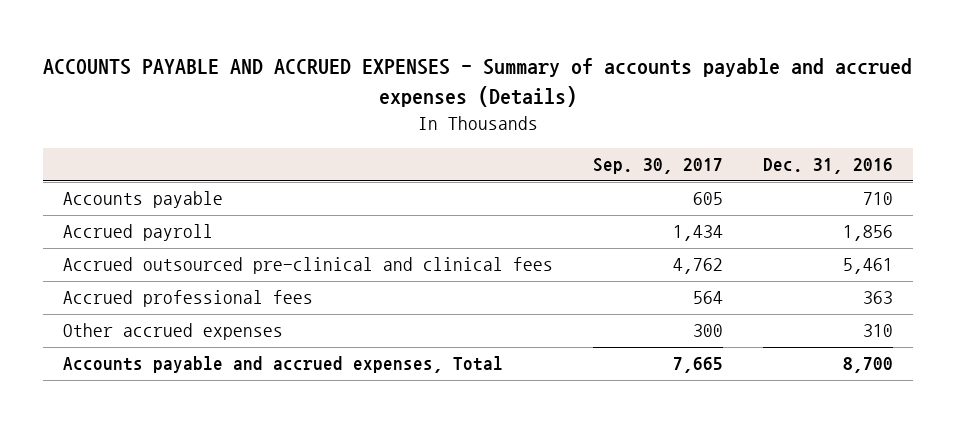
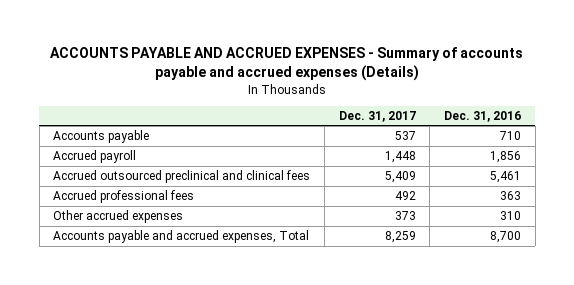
- | Sep. 30, 2017 | Dec. 31, 2016
+ | Dec. 31, 2017 | Dec. 31, 2016
- Accrued outsourced pre-clinical and clinical fees | 4,762 | 5,461
+ Accrued outsourced preclinical and clinical fees | 5,409 | 5,461

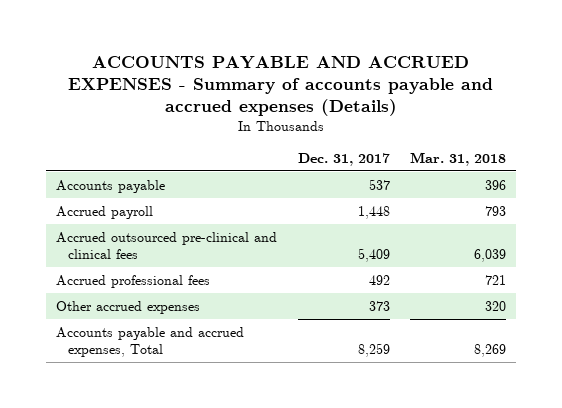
- | Dec. 31, 2017 | Dec. 31, 2016
+ | Dec. 31, 2017 | Mar. 31, 2018
- Accrued outsourced preclinical and clinical fees | 5,409 | 5,461
+ Accrued outsourced pre-clinical and clinical fees | 5,409 | 6,039

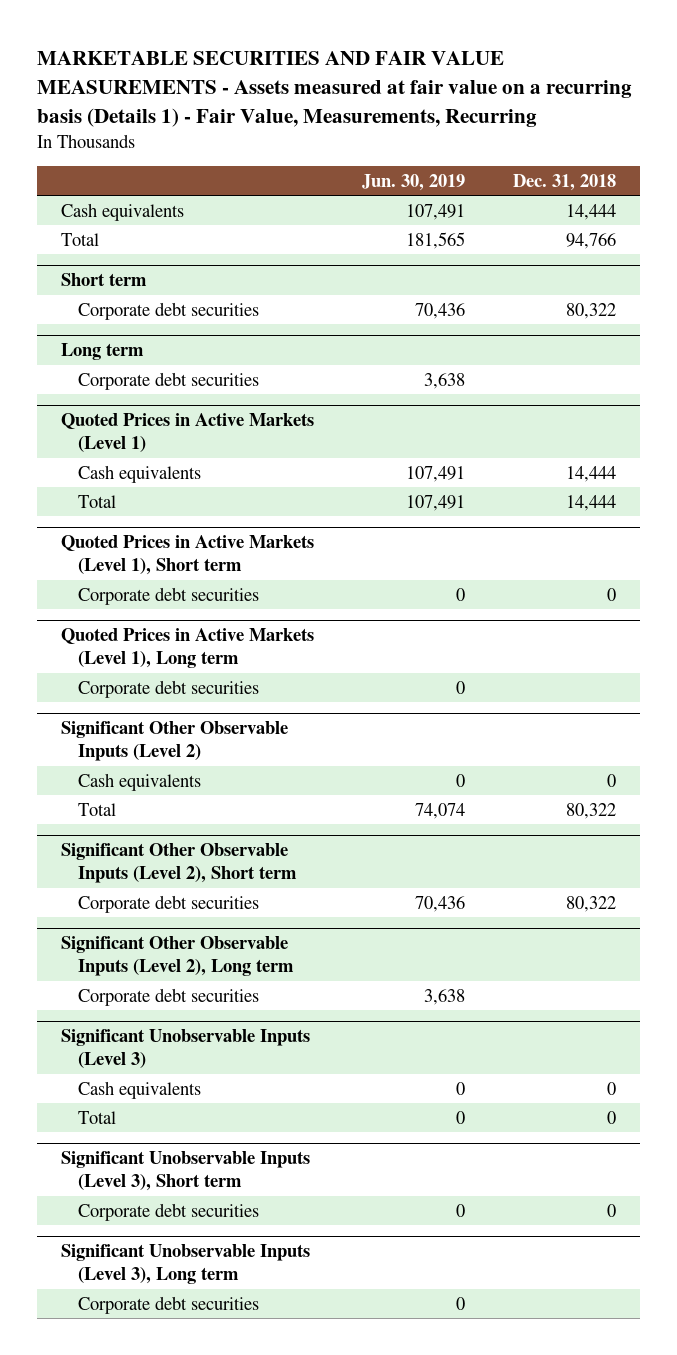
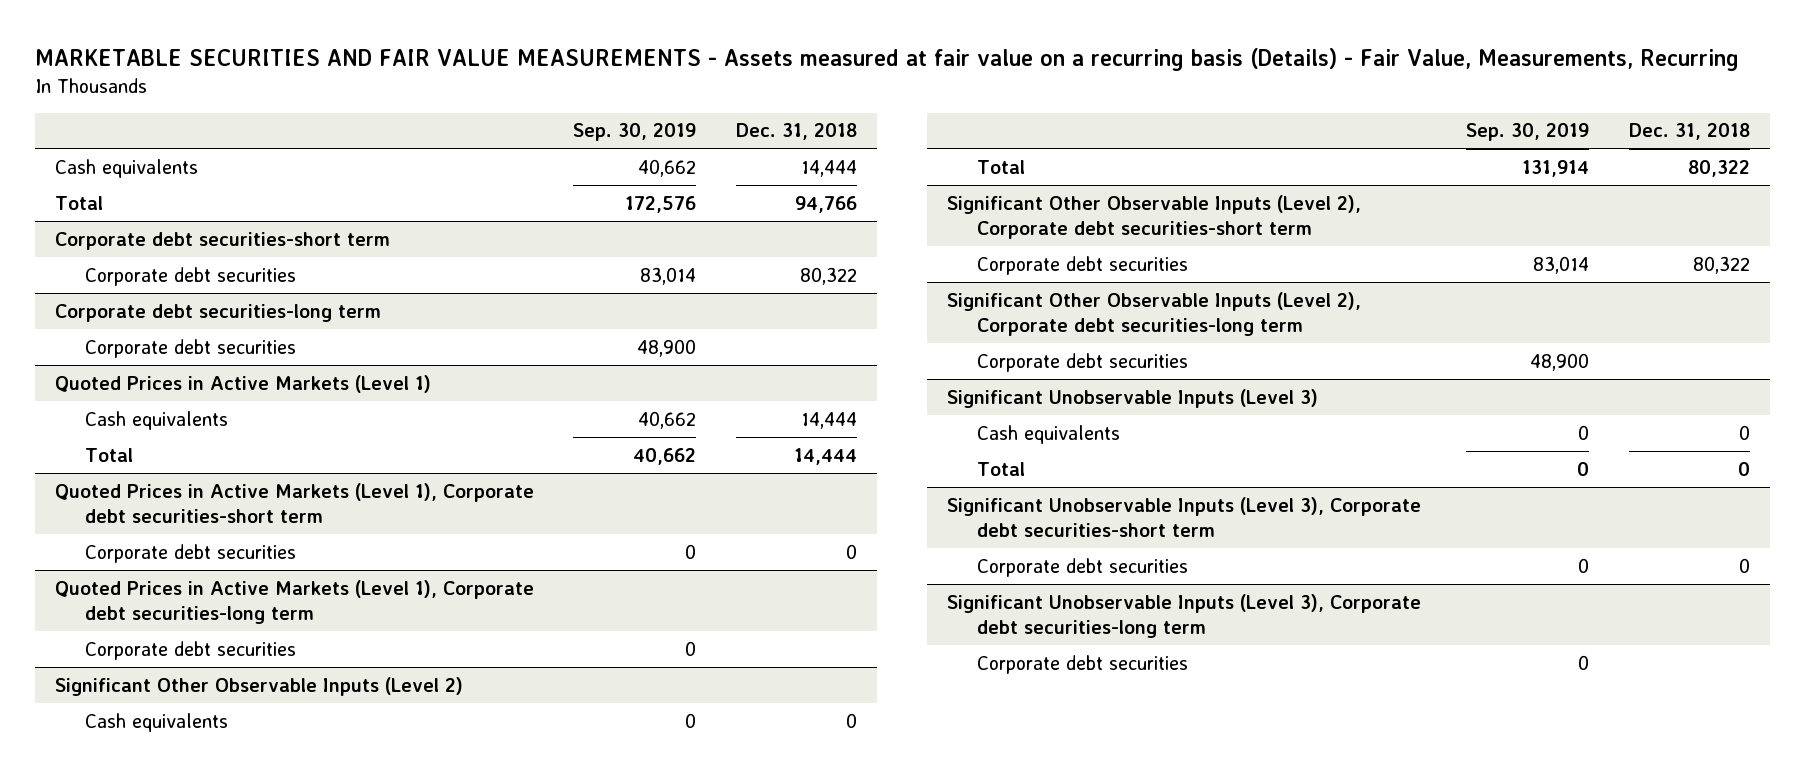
- MARKETABLE SECURITIES AND FAIR VALUE MEASUREMENTS - Assets measured at fair value on a recurring basis (Details 1) - Fair Value, Measurements, Recurring
+ MARKETABLE SECURITIES AND FAIR VALUE MEASUREMENTS - Assets measured at fair value on a recurring basis (Details) - Fair Value, Measurements, Recurring
- | Jun. 30, 2019 | Dec. 31, 2018
+ | Sep. 30, 2019 | Dec. 31, 2018
- Short term
+ Corporate debt securities-short term
- Long term
+ Corporate debt securities-long term
- Quoted Prices in Active Markets (Level 1), Short term
+ Quoted Prices in Active Markets (Level 1), Corporate debt securities-short term
- Quoted Prices in Active Markets (Level 1), Long term
+ Quoted Prices in Active Markets (Level 1), Corporate debt securities-long term
- Significant Other Observable Inputs (Level 2), Short term
+ Significant Other Observable Inputs (Level 2), Corporate debt securities-short term
- Significant Other Observable Inputs (Level 2), Long term
+ Significant Other Observable Inputs (Level 2), Corporate debt securities-long term
- Significant Unobservable Inputs (Level 3), Short term
+ Significant Unobservable Inputs (Level 3), Corporate debt securities-short term
- Significant Unobservable Inputs (Level 3), Long term
+ Significant Unobservable Inputs (Level 3), Corporate debt securities-long term

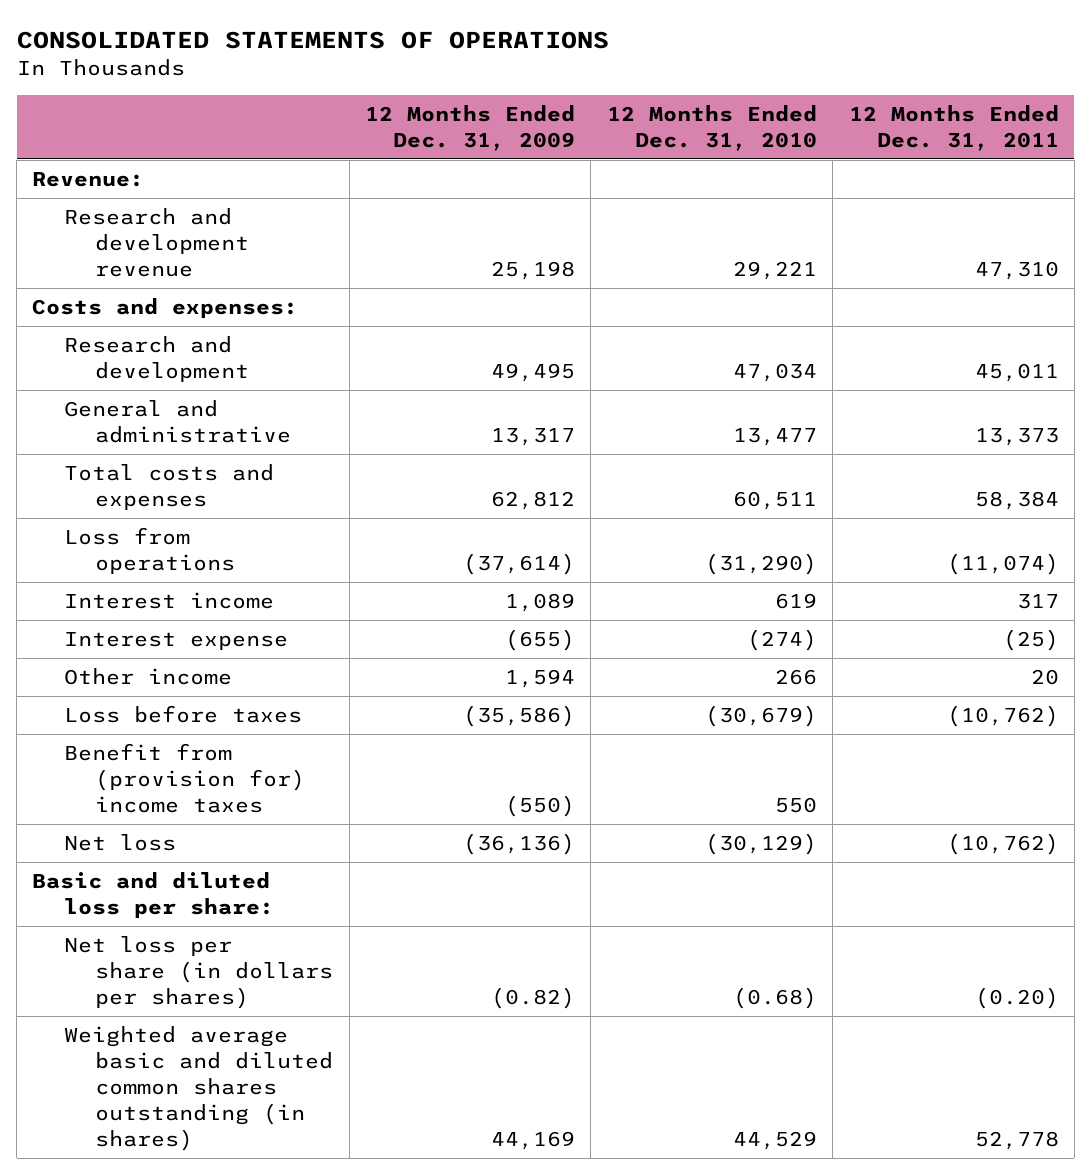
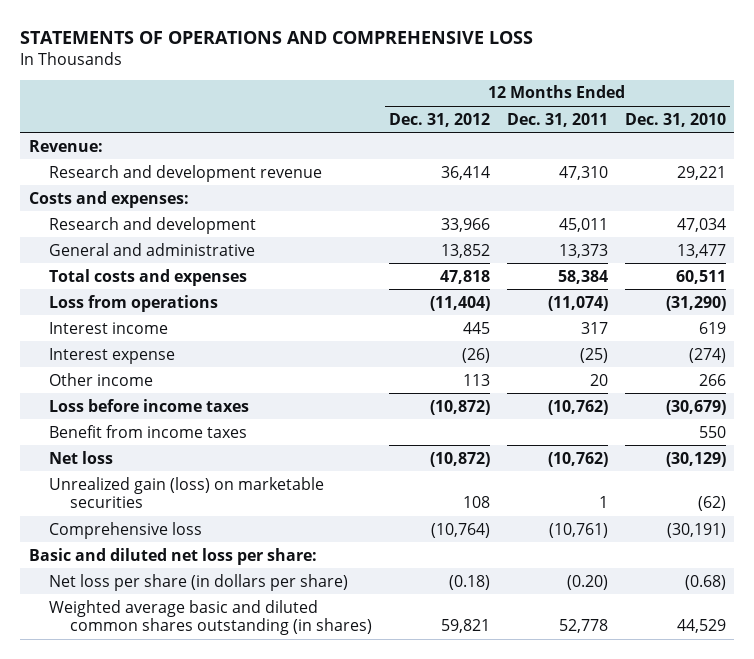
- CONSOLIDATED STATEMENTS OF OPERATIONS
+ STATEMENTS OF OPERATIONS AND COMPREHENSIVE LOSS
- | 12 Months Ended Dec. 31, 2009 | 12 Months Ended Dec. 31, 2010 | 12 Months Ended Dec. 31, 2011
+ | 12 Months Ended Dec. 31, 2012 | 12 Months Ended Dec. 31, 2011 | 12 Months Ended Dec. 31, 2010
- Loss before taxes | (35,586) | (30,679) | (10,762)
- Benefit from (provision for) income taxes | (550) | 550 |
+ Loss before income taxes | (10,872) | (10,762) | (30,679)
+ Benefit from income taxes | | | 550
- Basic and diluted loss per share:
- Net loss per share (in dollars per shares) | (0.82) | (0.68) | (0.20)
+ Unrealized gain (loss) on marketable securities | 108 | 1 | (62)
+ Comprehensive loss | (10,764) | (10,761) | (30,191)
+ Basic and diluted net loss per share:
+ Net loss per share (in dollars per share) | (0.18) | (0.20) | (0.68)

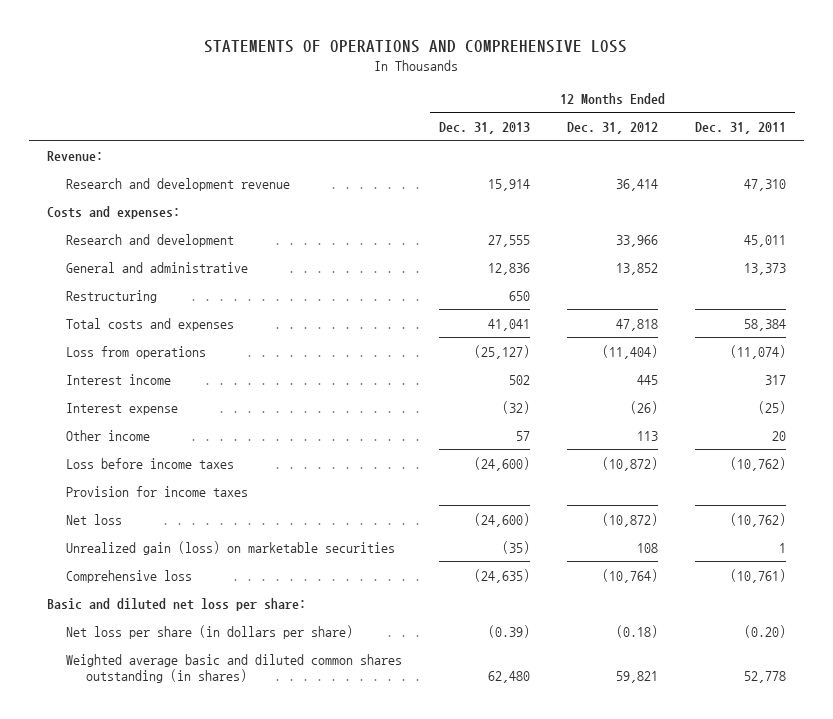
- | 12 Months Ended Dec. 31, 2012 | 12 Months Ended Dec. 31, 2011 | 12 Months Ended Dec. 31, 2010
+ | 12 Months Ended Dec. 31, 2013 | 12 Months Ended Dec. 31, 2012 | 12 Months Ended Dec. 31, 2011
+ Restructuring | 650 | |
- Benefit from income taxes | | | 550
+ Provision for income taxes

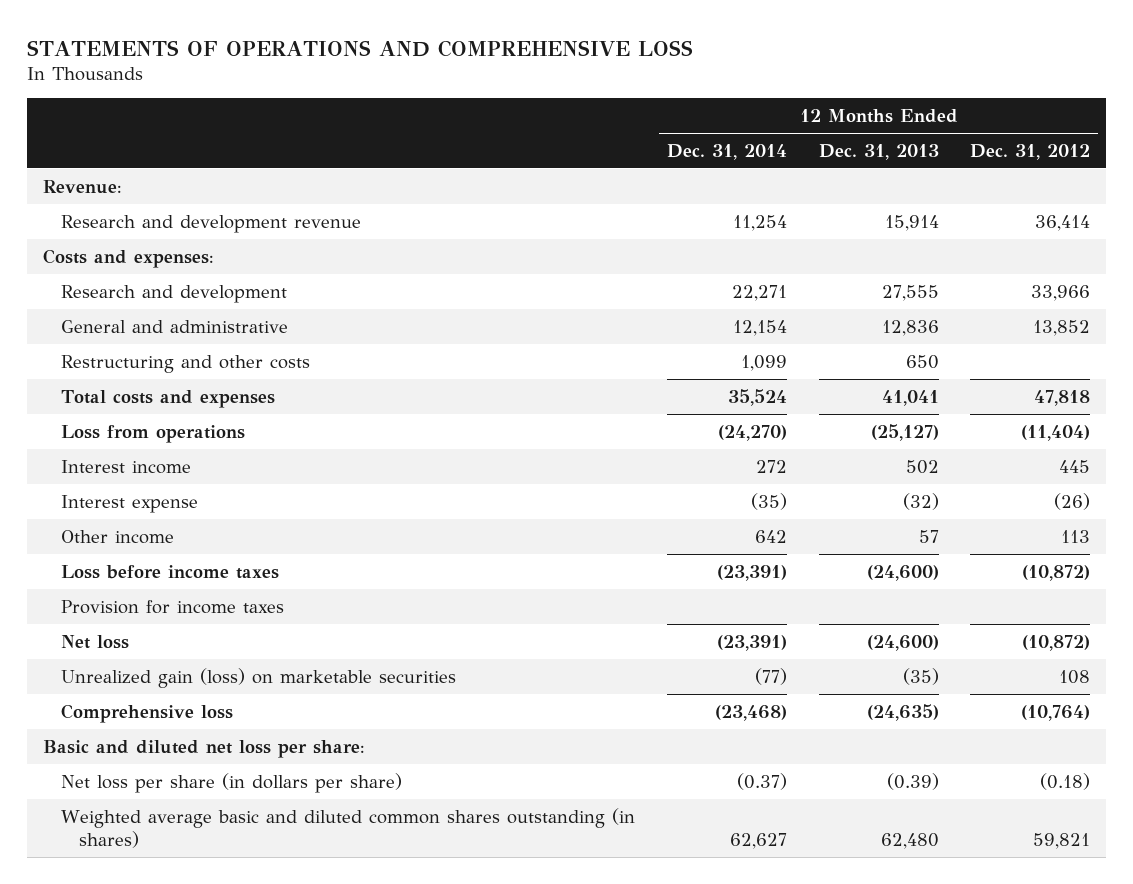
- | 12 Months Ended Dec. 31, 2013 | 12 Months Ended Dec. 31, 2012 | 12 Months Ended Dec. 31, 2011
+ | 12 Months Ended Dec. 31, 2014 | 12 Months Ended Dec. 31, 2013 | 12 Months Ended Dec. 31, 2012
- Restructuring | 650 | |
+ Restructuring and other costs | 1,099 | 650 |

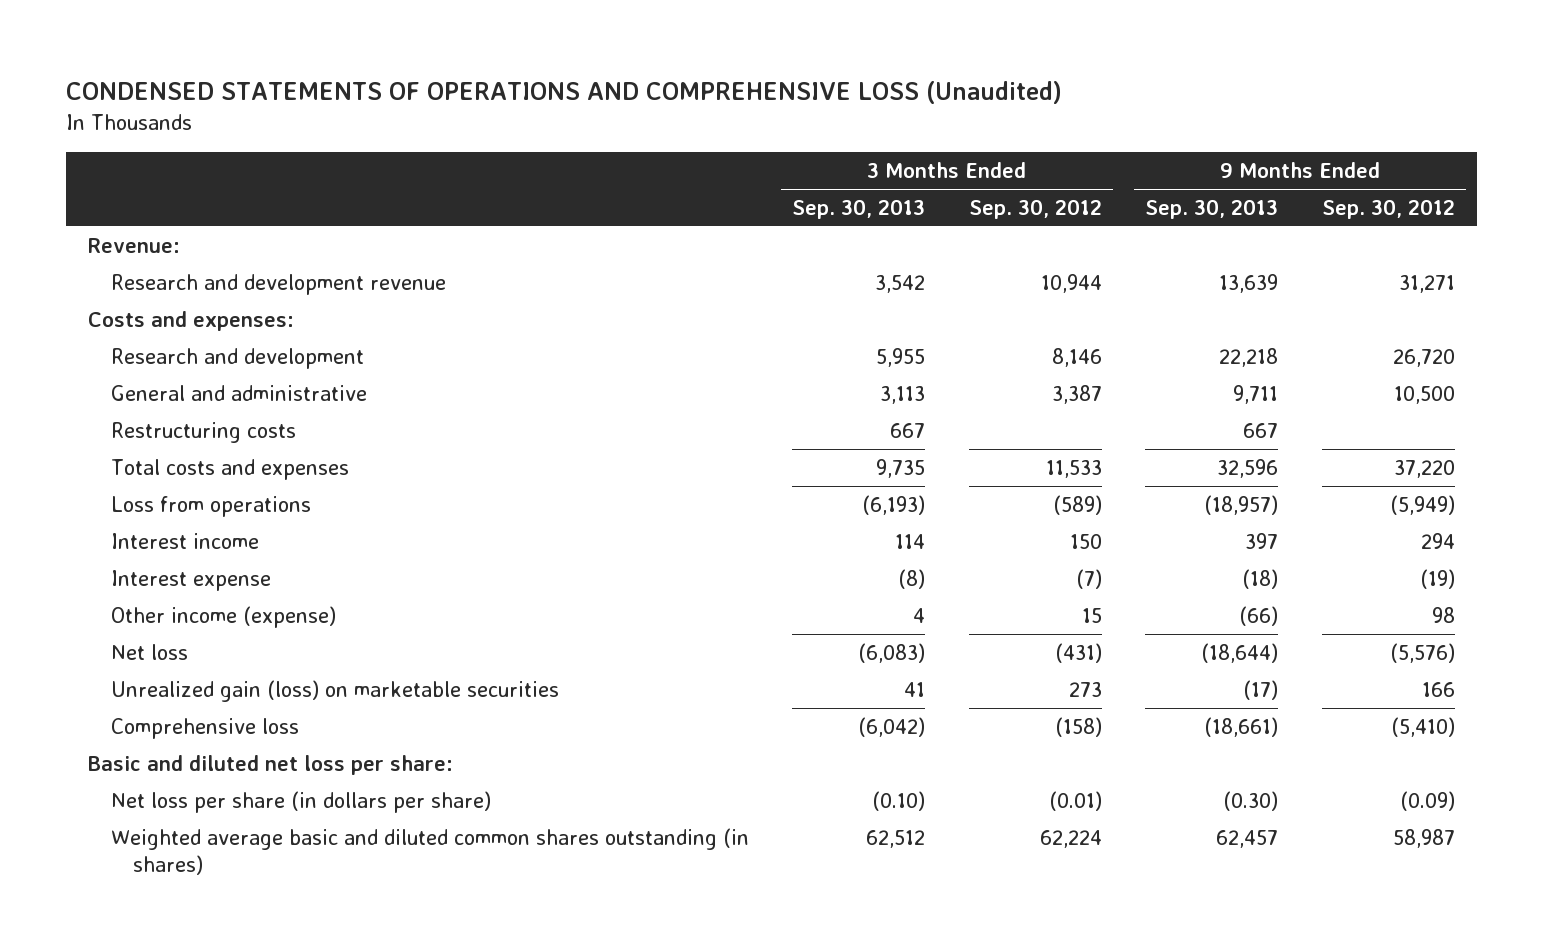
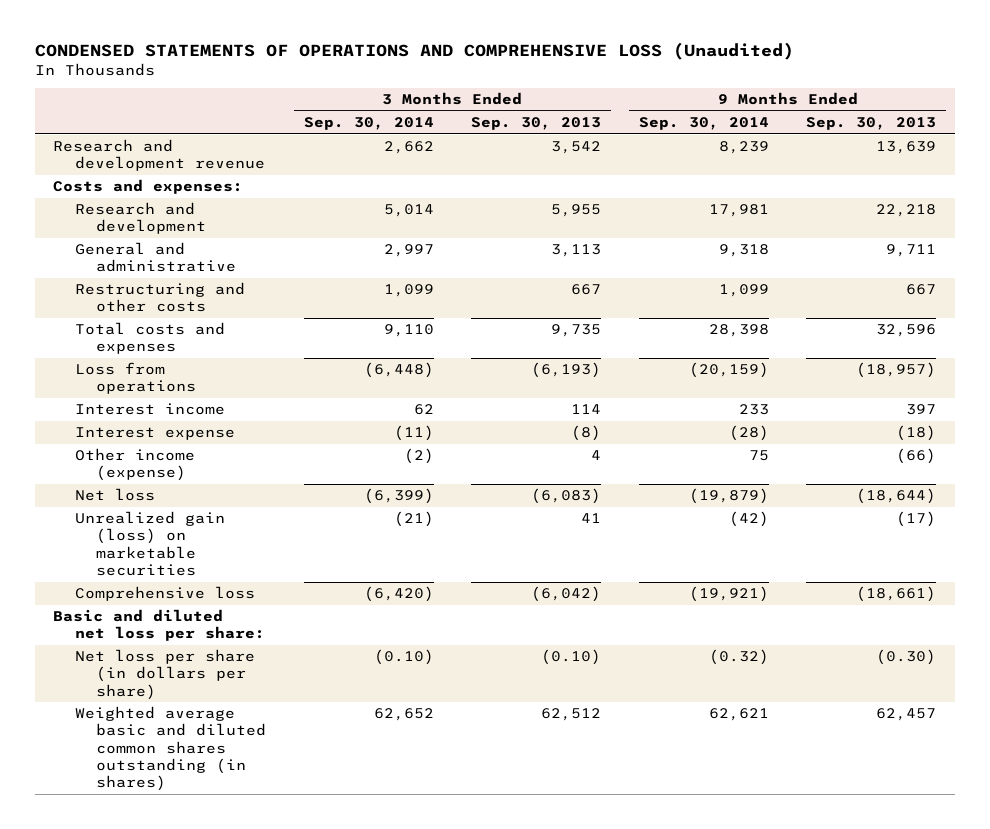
- | 3 Months Ended Sep. 30, 2013 | 3 Months Ended Sep. 30, 2012 | 9 Months Ended Sep. 30, 2013 | 9 Months Ended Sep. 30, 2012
+ | 3 Months Ended Sep. 30, 2014 | 3 Months Ended Sep. 30, 2013 | 9 Months Ended Sep. 30, 2014 | 9 Months Ended Sep. 30, 2013
- Revenue:
- Restructuring costs | 667 | | 667 |
+ Restructuring and other costs | 1,099 | 667 | 1,099 | 667

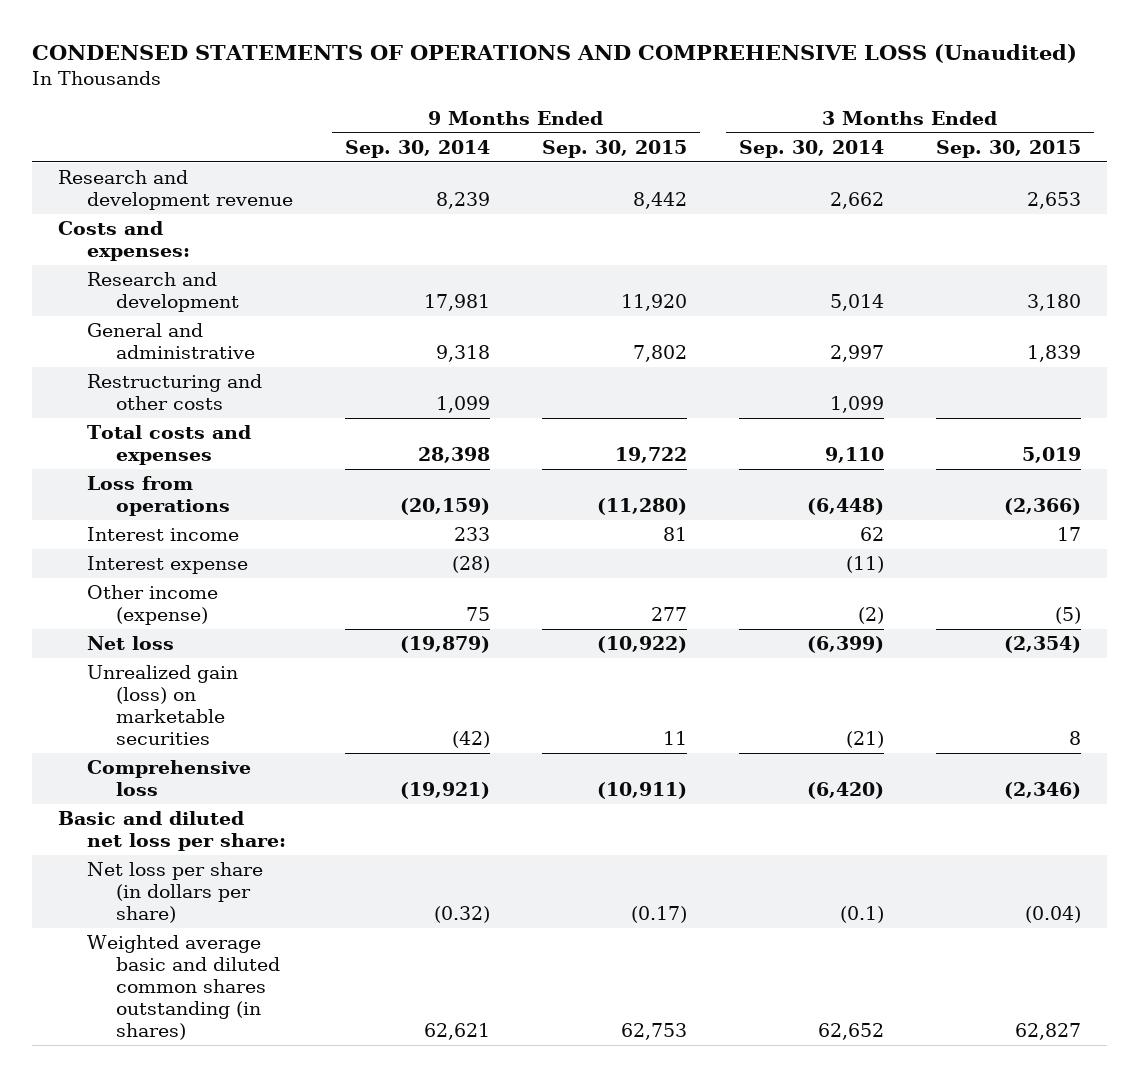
- | 3 Months Ended Sep. 30, 2014 | 3 Months Ended Sep. 30, 2013 | 9 Months Ended Sep. 30, 2014 | 9 Months Ended Sep. 30, 2013
+ | 9 Months Ended Sep. 30, 2014 | 9 Months Ended Sep. 30, 2015 | 3 Months Ended Sep. 30, 2014 | 3 Months Ended Sep. 30, 2015
- Net loss per share (in dollars per share) | (0.10) | (0.10) | (0.32) | (0.30)
+ Net loss per share (in dollars per share) | (0.32) | (0.17) | (0.1) | (0.04)

